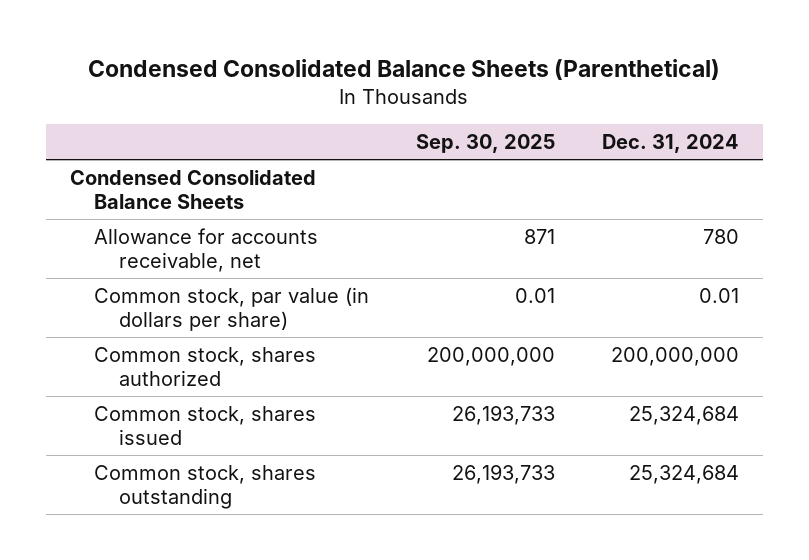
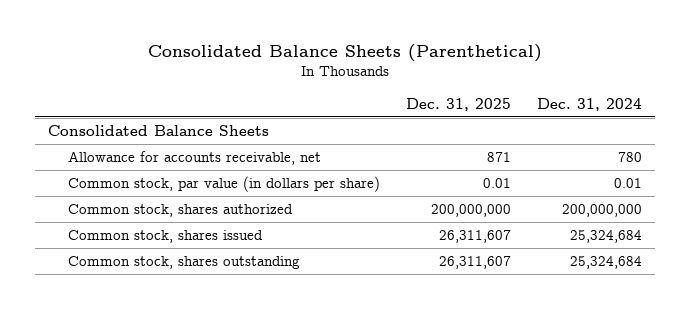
- Condensed Consolidated Balance Sheets (Parenthetical)
+ Consolidated Balance Sheets (Parenthetical)
- | Sep. 30, 2025 | Dec. 31, 2024
+ | Dec. 31, 2025 | Dec. 31, 2024
- Condensed Consolidated Balance Sheets
+ Consolidated Balance Sheets

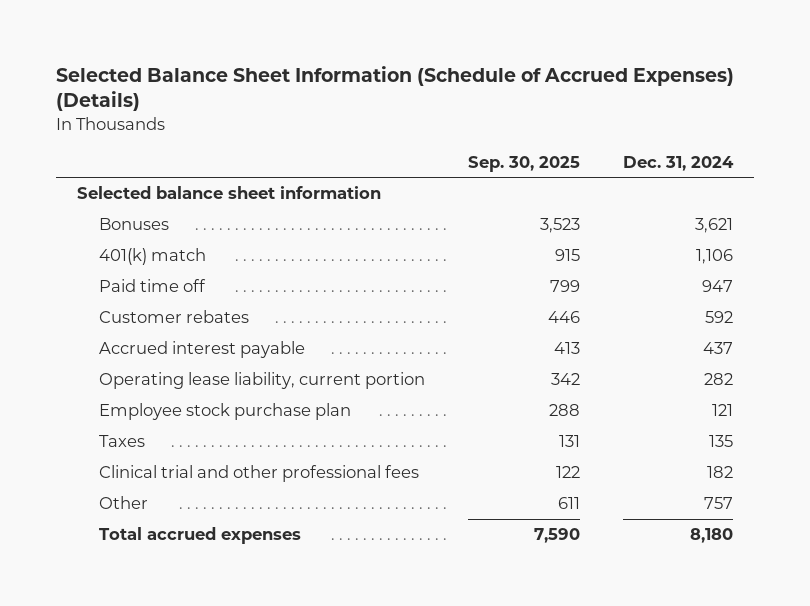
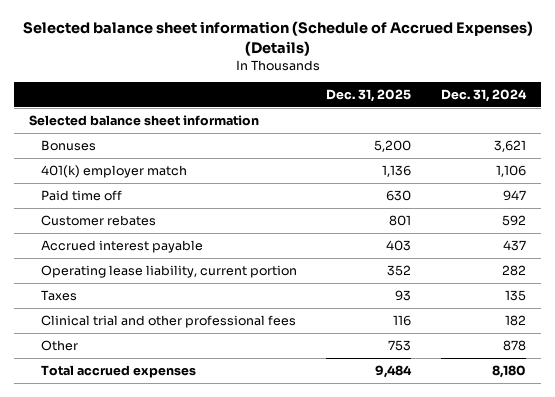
- Selected Balance Sheet Information (Schedule of Accrued Expenses) (Details)
+ Selected balance sheet information (Schedule of Accrued Expenses) (Details)
- | Sep. 30, 2025 | Dec. 31, 2024
+ | Dec. 31, 2025 | Dec. 31, 2024
- 401(k) match | 915 | 1,106
+ 401(k) employer match | 1,136 | 1,106
- Employee stock purchase plan | 288 | 121
- Other | 611 | 757
+ Other | 753 | 878

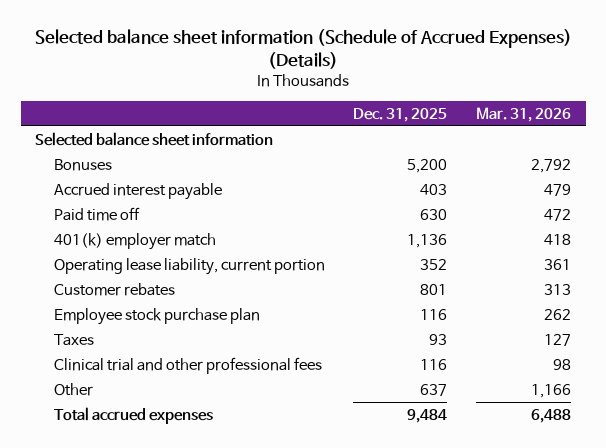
- | Dec. 31, 2025 | Dec. 31, 2024
+ | Dec. 31, 2025 | Mar. 31, 2026
moved down: Paid time off | 630 | 472
moved down: 401(k) employer match | 1,136 | 418
moved down: Customer rebates | 801 | 313
+ Employee stock purchase plan | 116 | 262
- Other | 753 | 878
+ Other | 637 | 1,166

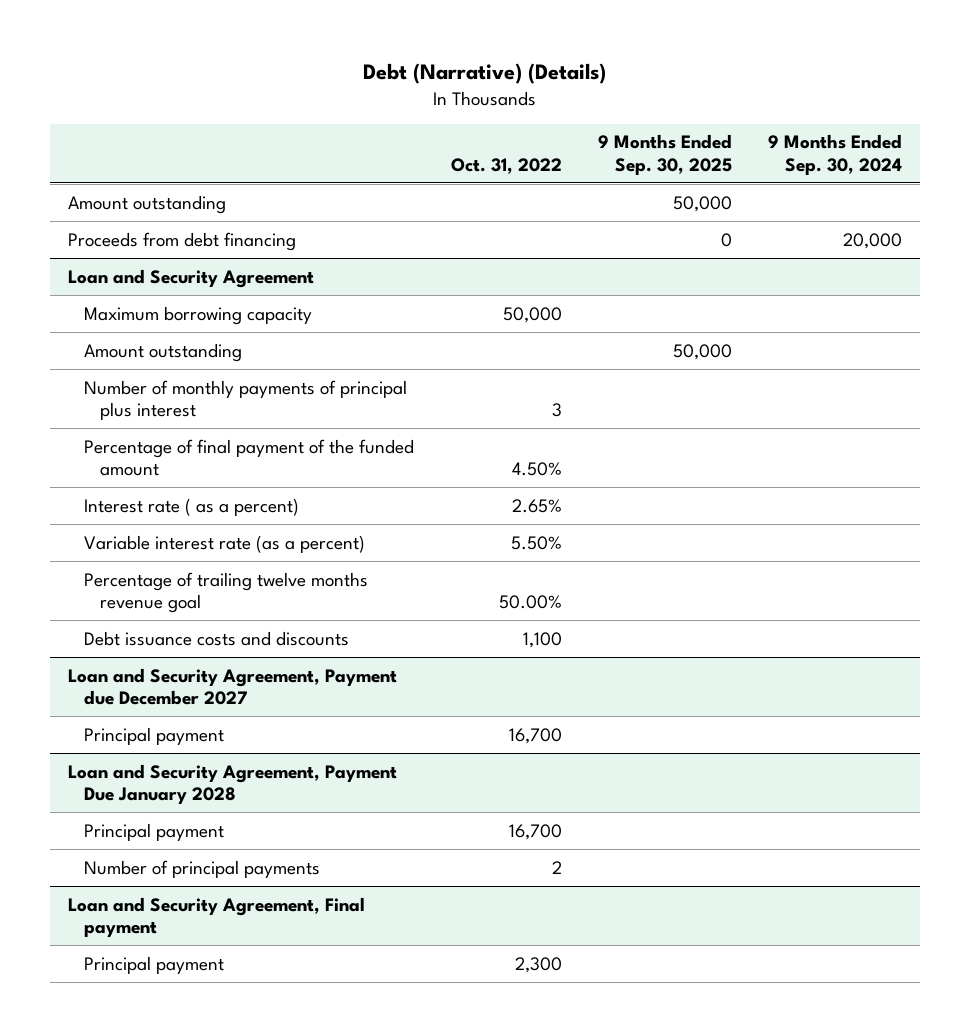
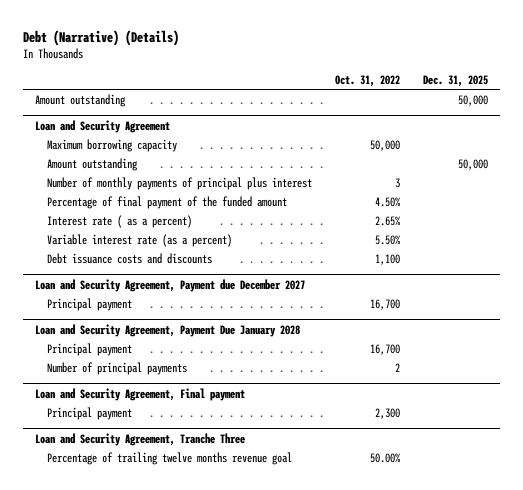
- | Oct. 31, 2022 | 9 Months Ended Sep. 30, 2025 | 9 Months Ended Sep. 30, 2024
+ | Oct. 31, 2022 | Dec. 31, 2025
- Proceeds from debt financing | | 0 | 20,000
@ Loan and Security Agreement
- Percentage of trailing twelve months revenue goal | 50.00% | |
+ Loan and Security Agreement, Tranche Three
+ Percentage of trailing twelve months revenue goal | 50.00% |

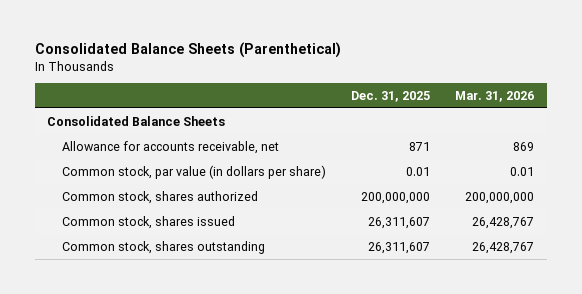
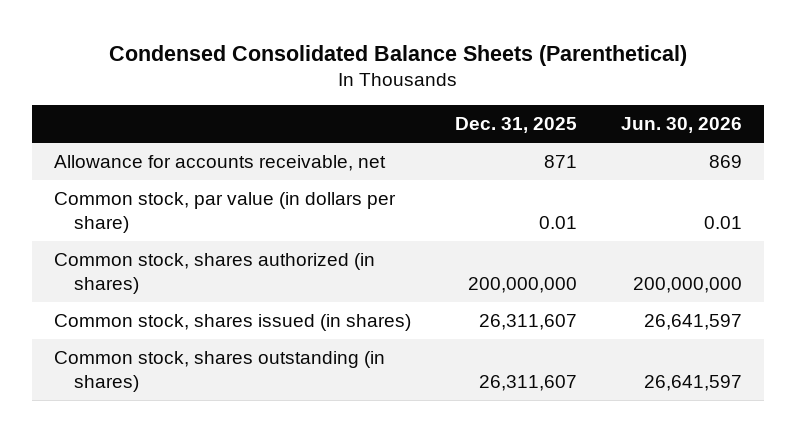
- Consolidated Balance Sheets (Parenthetical)
+ Condensed Consolidated Balance Sheets (Parenthetical)
- | Dec. 31, 2025 | Mar. 31, 2026
+ | Dec. 31, 2025 | Jun. 30, 2026
- Consolidated Balance Sheets
- Common stock, shares authorized | 200,000,000 | 200,000,000
- Common stock, shares issued | 26,311,607 | 26,428,767
- Common stock, shares outstanding | 26,311,607 | 26,428,767
+ Common stock, shares authorized (in shares) | 200,000,000 | 200,000,000
+ Common stock, shares issued (in shares) | 26,311,607 | 26,641,597
+ Common stock, shares outstanding (in shares) | 26,311,607 | 26,641,597

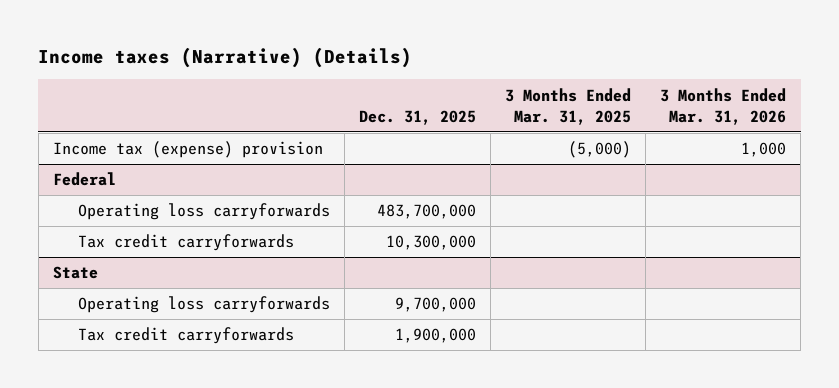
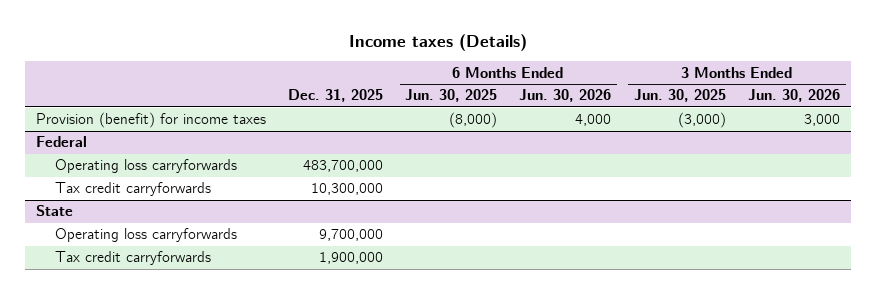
- Income taxes (Narrative) (Details)
+ Income taxes (Details)
- | Dec. 31, 2025 | 3 Months Ended Mar. 31, 2025 | 3 Months Ended Mar. 31, 2026
+ | Dec. 31, 2025 | 6 Months Ended Jun. 30, 2025 | 6 Months Ended Jun. 30, 2026 | 3 Months Ended Jun. 30, 2025 | 3 Months Ended Jun. 30, 2026
- Income tax (expense) provision | | (5,000) | 1,000
+ Provision (benefit) for income taxes | | (8,000) | 4,000 | (3,000) | 3,000

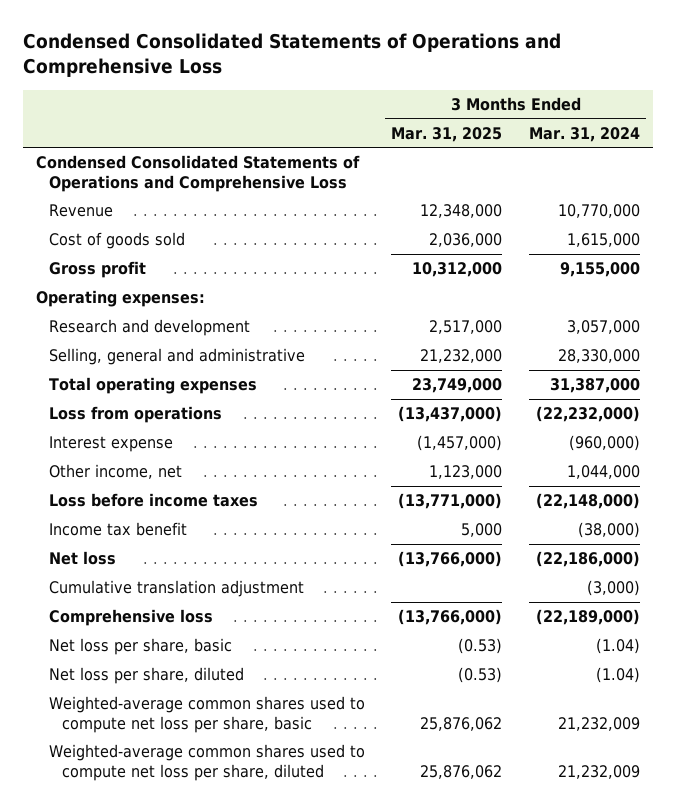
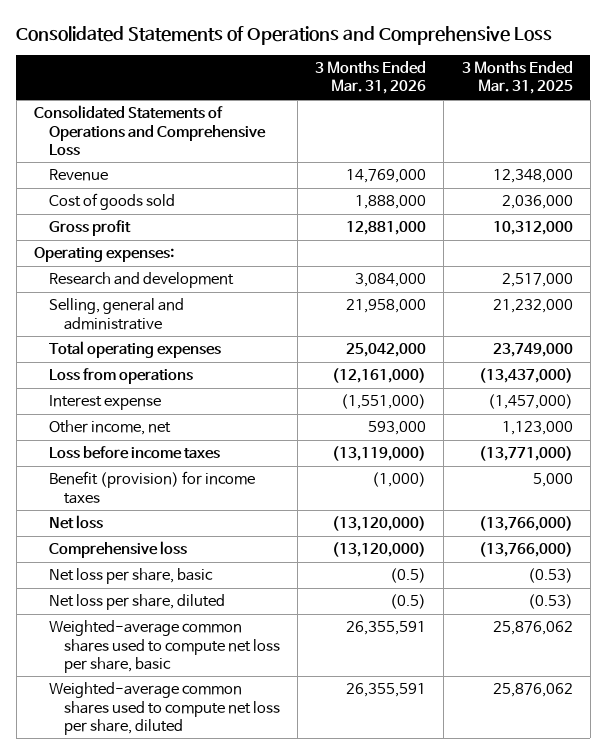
- Condensed Consolidated Statements of Operations and Comprehensive Loss
+ Consolidated Statements of Operations and Comprehensive Loss
- | 3 Months Ended Mar. 31, 2025 | 3 Months Ended Mar. 31, 2024
+ | 3 Months Ended Mar. 31, 2026 | 3 Months Ended Mar. 31, 2025
- Condensed Consolidated Statements of Operations and Comprehensive Loss
+ Consolidated Statements of Operations and Comprehensive Loss
- Income tax benefit | 5,000 | (38,000)
+ Benefit (provision) for income taxes | (1,000) | 5,000
- Cumulative translation adjustment | | (3,000)

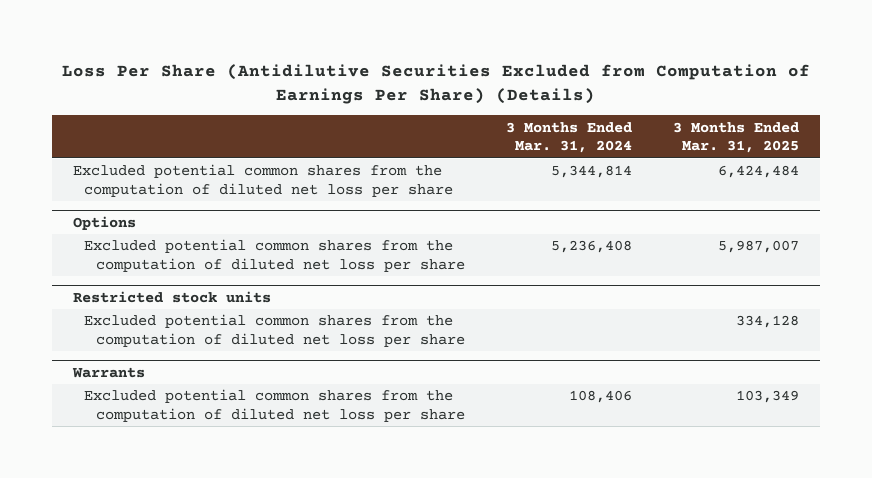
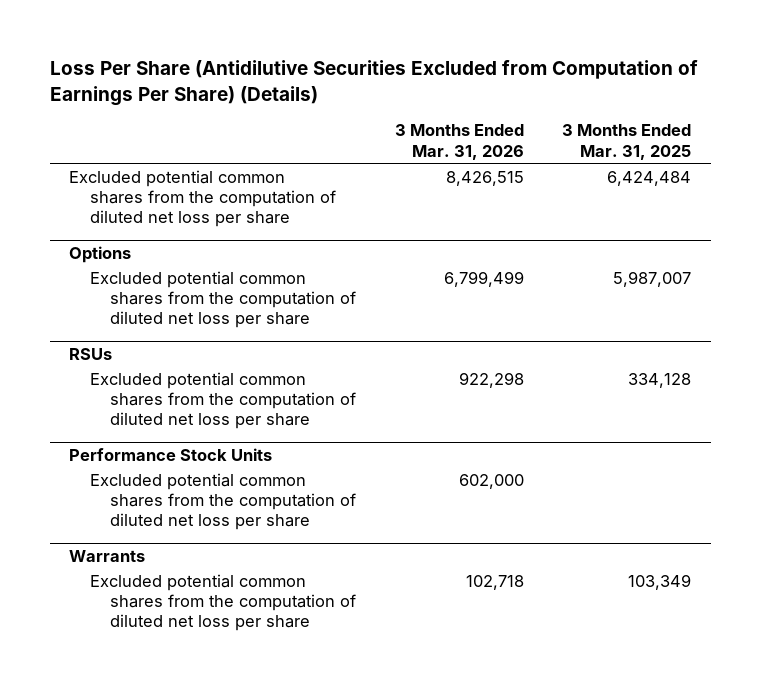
- | 3 Months Ended Mar. 31, 2024 | 3 Months Ended Mar. 31, 2025
+ | 3 Months Ended Mar. 31, 2026 | 3 Months Ended Mar. 31, 2025
- Restricted stock units
+ RSUs
+ Performance Stock Units
+ Excluded potential common shares from the computation of diluted net loss per share | 602,000 |

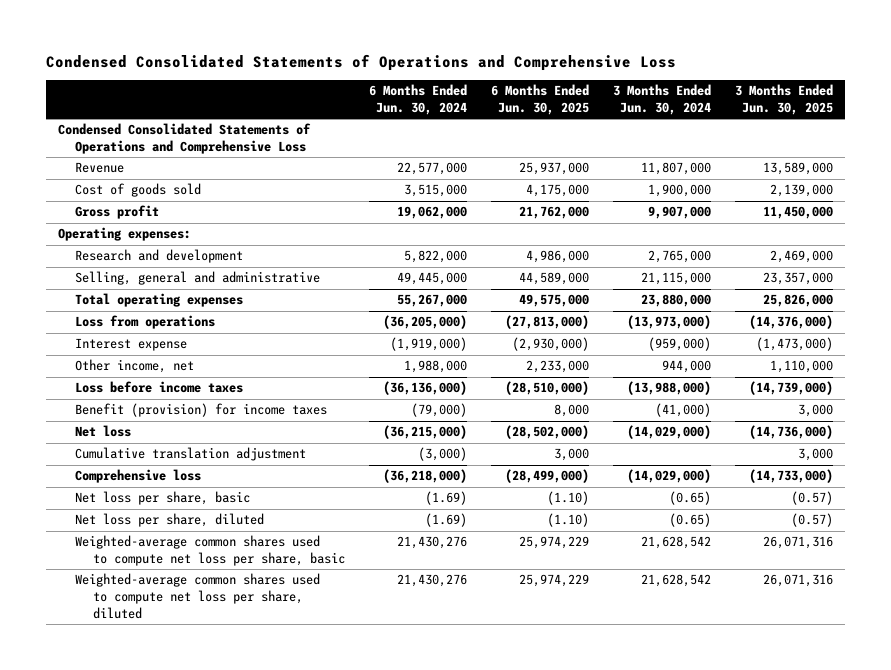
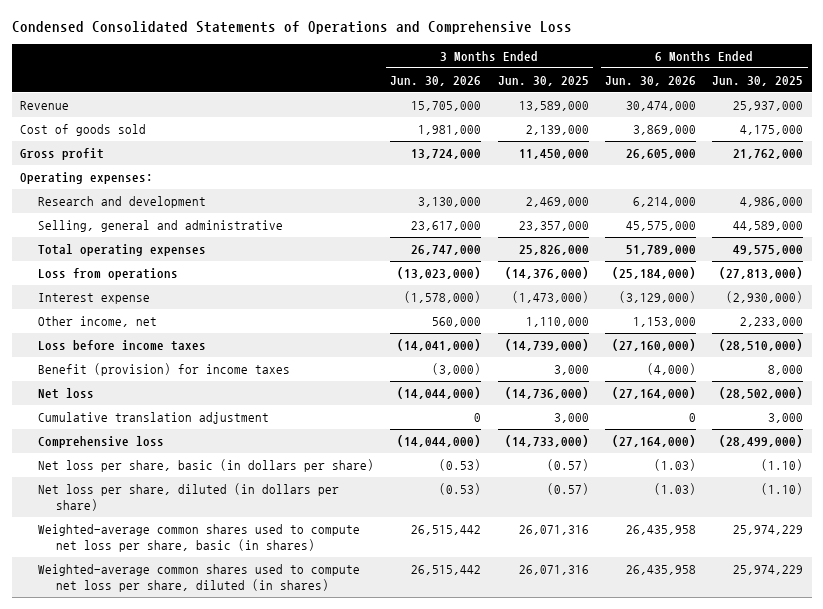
- | 6 Months Ended Jun. 30, 2024 | 6 Months Ended Jun. 30, 2025 | 3 Months Ended Jun. 30, 2024 | 3 Months Ended Jun. 30, 2025
+ | 3 Months Ended Jun. 30, 2026 | 3 Months Ended Jun. 30, 2025 | 6 Months Ended Jun. 30, 2026 | 6 Months Ended Jun. 30, 2025
- Condensed Consolidated Statements of Operations and Comprehensive Loss
- Net loss per share, basic | (1.69) | (1.10) | (0.65) | (0.57)
- Net loss per share, diluted | (1.69) | (1.10) | (0.65) | (0.57)
- Weighted-average common shares used to compute net loss per share, basic | 21,430,276 | 25,974,229 | 21,628,542 | 26,071,316
- Weighted-average common shares used to compute net loss per share, diluted | 21,430,276 | 25,974,229 | 21,628,542 | 26,071,316
+ Net loss per share, basic (in dollars per share) | (0.53) | (0.57) | (1.03) | (1.10)
+ Net loss per share, diluted (in dollars per share) | (0.53) | (0.57) | (1.03) | (1.10)
+ Weighted-average common shares used to compute net loss per share, basic (in shares) | 26,515,442 | 26,071,316 | 26,435,958 | 25,974,229
+ Weighted-average common shares used to compute net loss per share, diluted (in shares) | 26,515,442 | 26,071,316 | 26,435,958 | 25,974,229

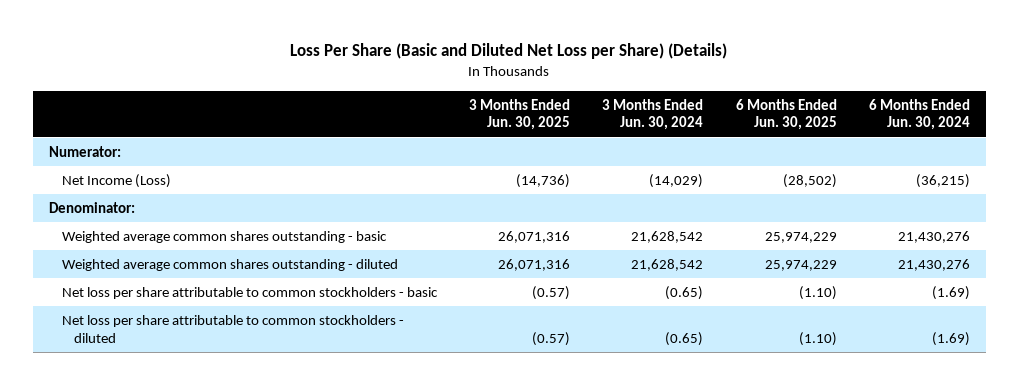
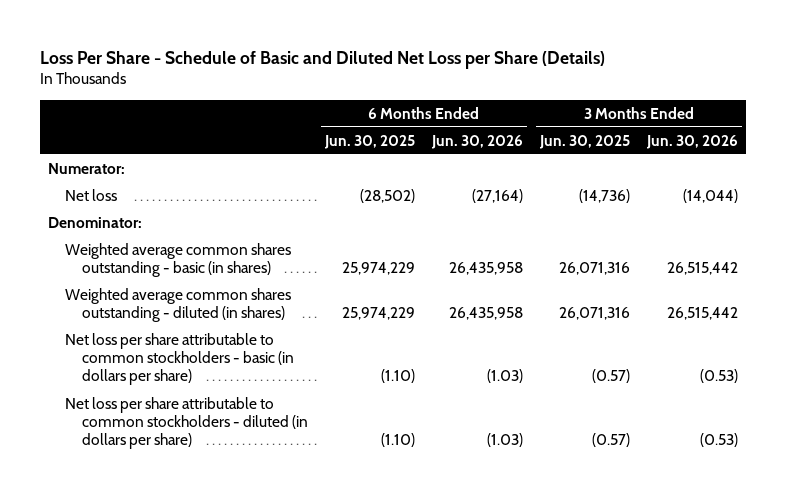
- Loss Per Share (Basic and Diluted Net Loss per Share) (Details)
+ Loss Per Share - Schedule of Basic and Diluted Net Loss per Share (Details)
- | 3 Months Ended Jun. 30, 2025 | 3 Months Ended Jun. 30, 2024 | 6 Months Ended Jun. 30, 2025 | 6 Months Ended Jun. 30, 2024
+ | 6 Months Ended Jun. 30, 2025 | 6 Months Ended Jun. 30, 2026 | 3 Months Ended Jun. 30, 2025 | 3 Months Ended Jun. 30, 2026
- Net Income (Loss) | (14,736) | (14,029) | (28,502) | (36,215)
+ Net loss | (28,502) | (27,164) | (14,736) | (14,044)
- Weighted average common shares outstanding - basic | 26,071,316 | 21,628,542 | 25,974,229 | 21,430,276
- Weighted average common shares outstanding - diluted | 26,071,316 | 21,628,542 | 25,974,229 | 21,430,276
- Net loss per share attributable to common stockholders - basic | (0.57) | (0.65) | (1.10) | (1.69)
- Net loss per share attributable to common stockholders - diluted | (0.57) | (0.65) | (1.10) | (1.69)
+ Weighted average common shares outstanding - basic (in shares) | 25,974,229 | 26,435,958 | 26,071,316 | 26,515,442
+ Weighted average common shares outstanding - diluted (in shares) | 25,974,229 | 26,435,958 | 26,071,316 | 26,515,442
+ Net loss per share attributable to common stockholders - basic (in dollars per share) | (1.10) | (1.03) | (0.57) | (0.53)
+ Net loss per share attributable to common stockholders - diluted (in dollars per share) | (1.10) | (1.03) | (0.57) | (0.53)

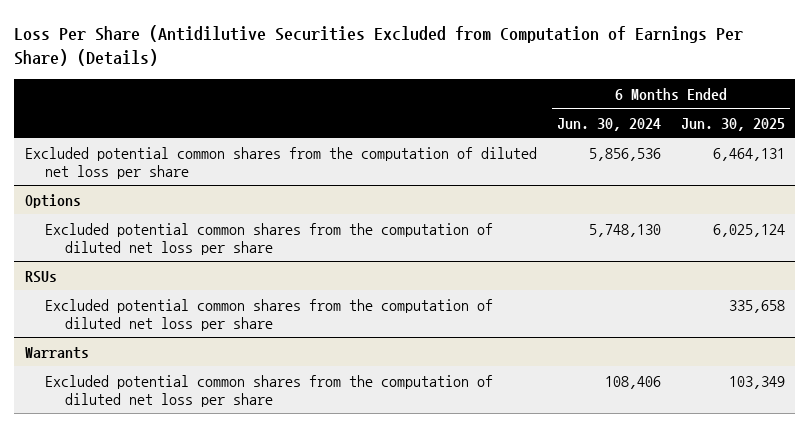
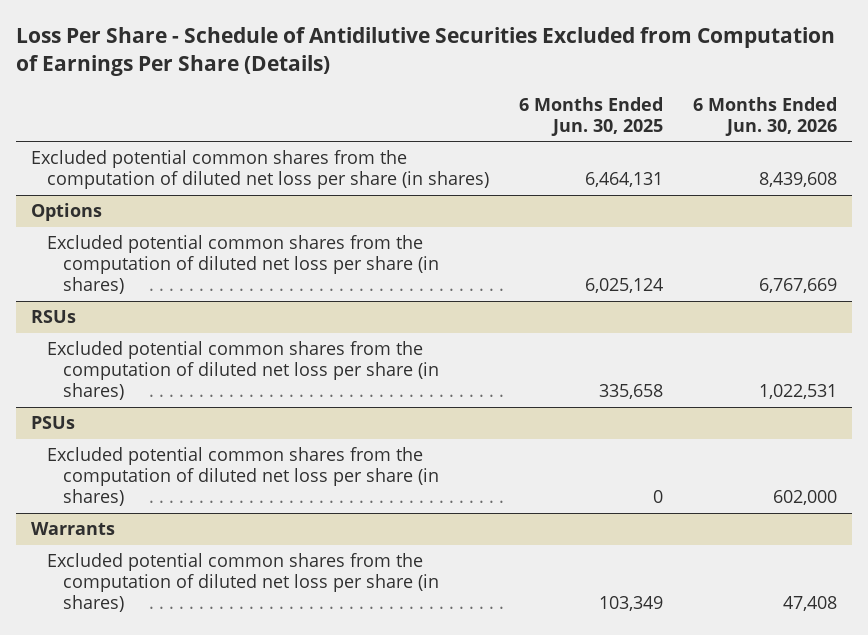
- Loss Per Share (Antidilutive Securities Excluded from Computation of Earnings Per Share) (Details)
+ Loss Per Share - Schedule of Antidilutive Securities Excluded from Computation of Earnings Per Share (Details)
- | 6 Months Ended Jun. 30, 2024 | 6 Months Ended Jun. 30, 2025
+ | 6 Months Ended Jun. 30, 2025 | 6 Months Ended Jun. 30, 2026
- Excluded potential common shares from the computation of diluted net loss per share | 5,856,536 | 6,464,131
+ Excluded potential common shares from the computation of diluted net loss per share (in shares) | 6,464,131 | 8,439,608
@ Options
- Excluded potential common shares from the computation of diluted net loss per share | 5,748,130 | 6,025,124
+ Excluded potential common shares from the computation of diluted net loss per share (in shares) | 6,025,124 | 6,767,669
@ RSUs
- Excluded potential common shares from the computation of diluted net loss per share | | 335,658
+ Excluded potential common shares from the computation of diluted net loss per share (in shares) | 335,658 | 1,022,531
+ PSUs
+ Excluded potential common shares from the computation of diluted net loss per share (in shares) | 0 | 602,000
@ Warrants
- Excluded potential common shares from the computation of diluted net loss per share | 108,406 | 103,349
+ Excluded potential common shares from the computation of diluted net loss per share (in shares) | 103,349 | 47,408

